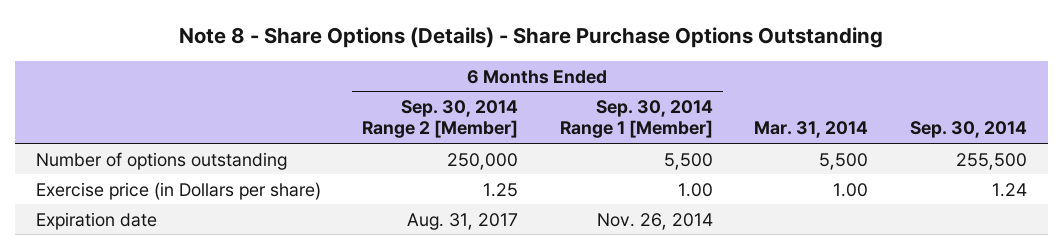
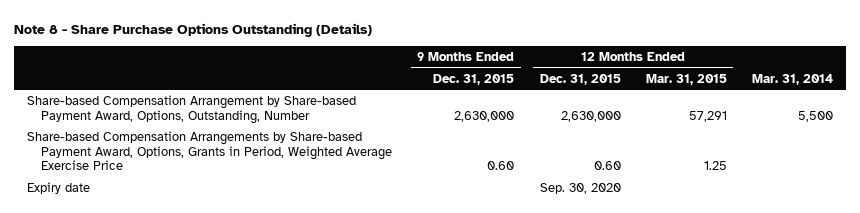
- Note 8 - Share Options (Details) - Share Purchase Options Outstanding
+ Note 8 - Share Purchase Options Outstanding (Details)
- | 6 Months Ended Sep. 30, 2014 Range 2 [Member] | 6 Months Ended Sep. 30, 2014 Range 1 [Member] | Mar. 31, 2014 | Sep. 30, 2014
+ | 9 Months Ended Dec. 31, 2015 | 12 Months Ended Dec. 31, 2015 | 12 Months Ended Mar. 31, 2015 | Mar. 31, 2014
- Number of options outstanding | 250,000 | 5,500 | 5,500 | 255,500
- Exercise price (in Dollars per share) | 1.25 | 1.00 | 1.00 | 1.24
- Expiration date | Aug. 31, 2017 | Nov. 26, 2014 | |
+ Share-based Compensation Arrangement by Share-based Payment Award, Options, Outstanding, Number | 2,630,000 | 2,630,000 | 57,291 | 5,500
+ Share-based Compensation Arrangements by Share-based Payment Award, Options, Grants in Period, Weighted Average Exercise Price | 0.60 | 0.60 | 1.25 |
+ Expiry date | | Sep. 30, 2020 | |

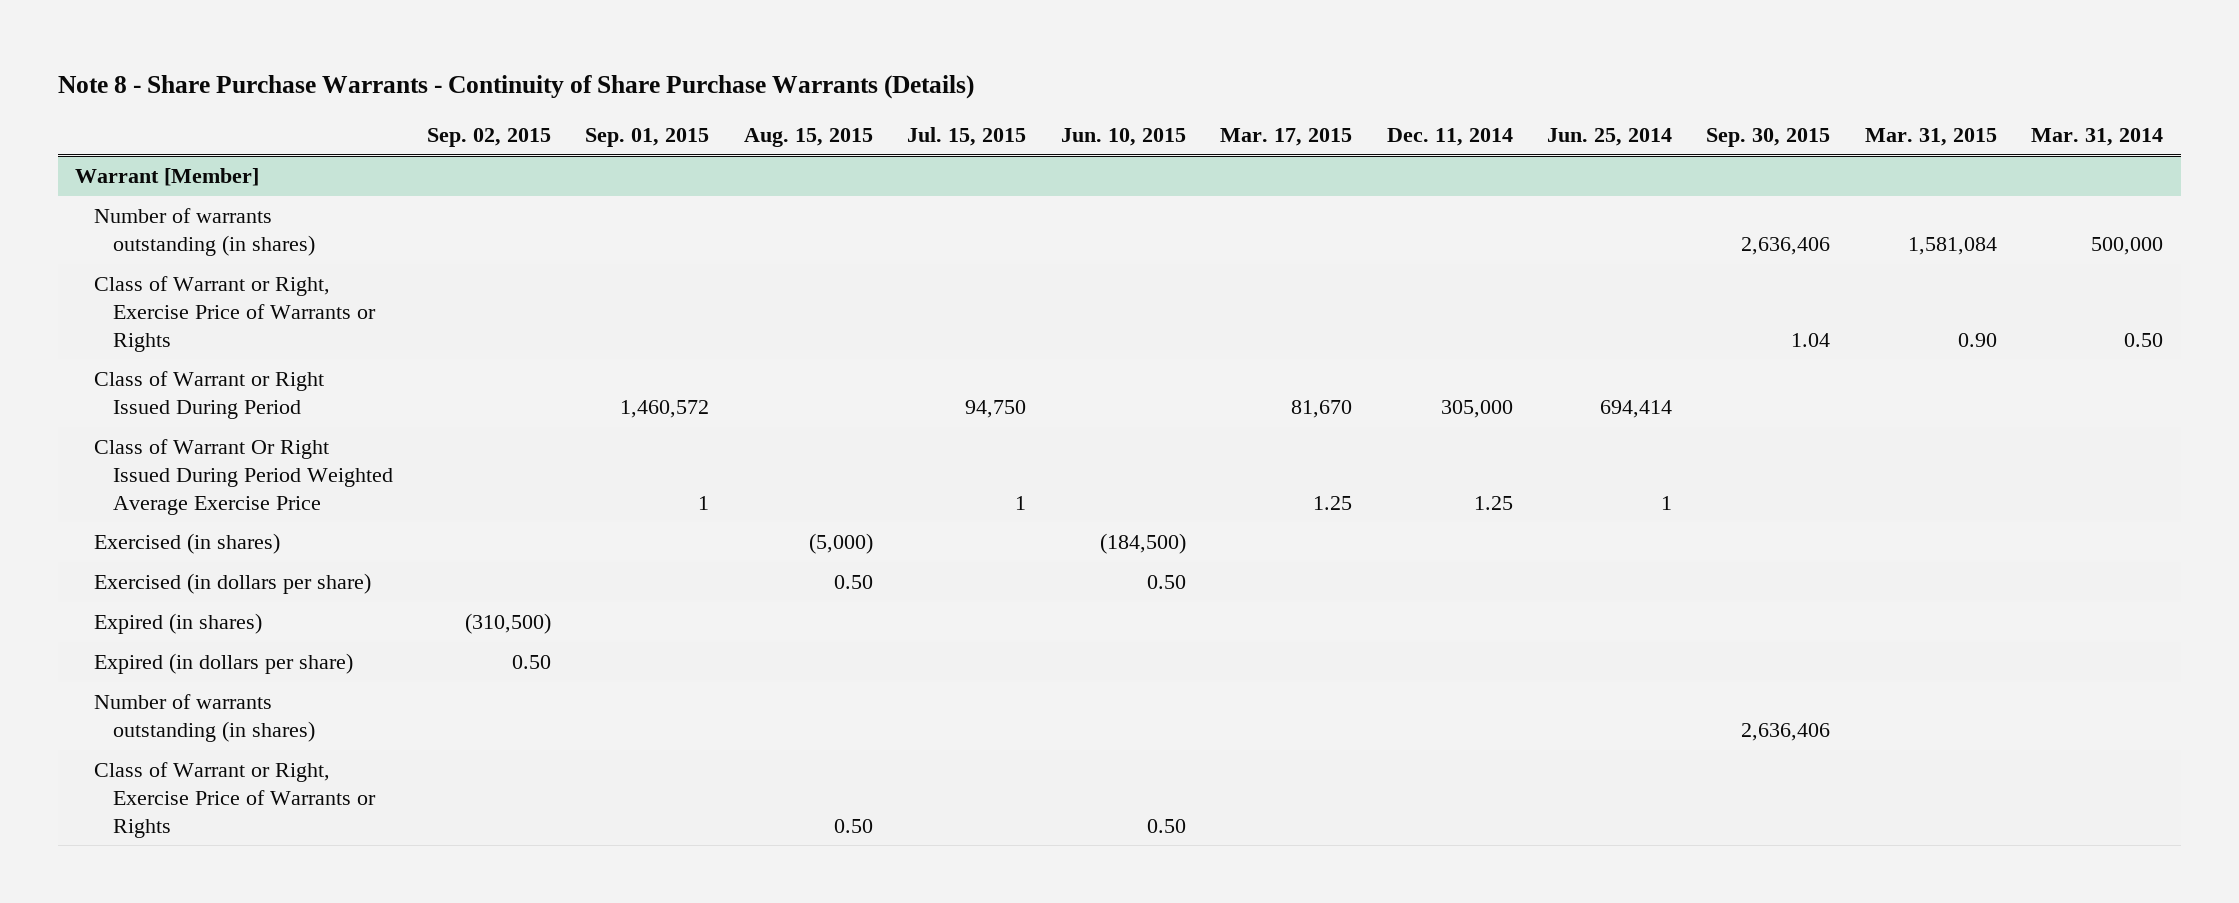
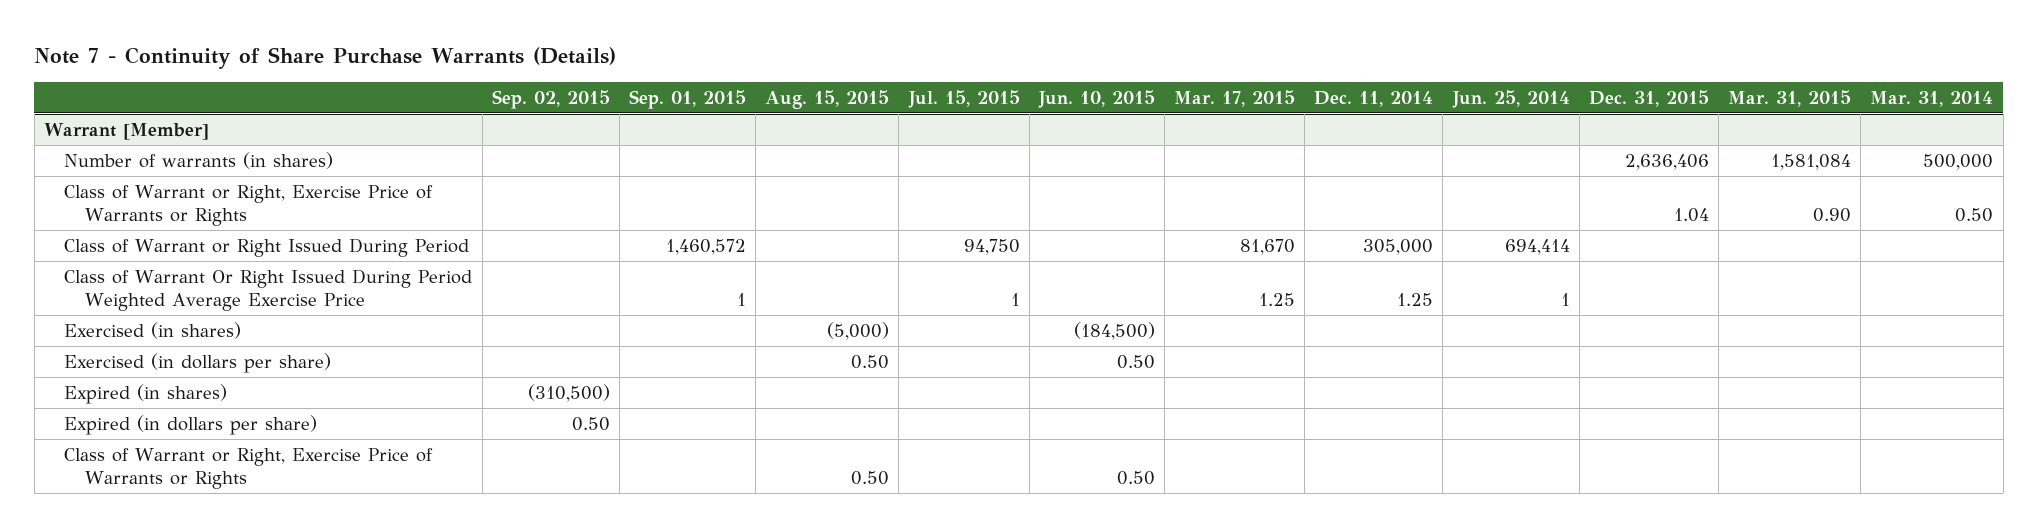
- Note 8 - Share Purchase Warrants - Continuity of Share Purchase Warrants (Details)
+ Note 7 - Continuity of Share Purchase Warrants (Details)
- | Sep. 02, 2015 | Sep. 01, 2015 | Aug. 15, 2015 | Jul. 15, 2015 | Jun. 10, 2015 | Mar. 17, 2015 | Dec. 11, 2014 | Jun. 25, 2014 | Sep. 30, 2015 | Mar. 31, 2015 | Mar. 31, 2014
+ | Sep. 02, 2015 | Sep. 01, 2015 | Aug. 15, 2015 | Jul. 15, 2015 | Jun. 10, 2015 | Mar. 17, 2015 | Dec. 11, 2014 | Jun. 25, 2014 | Dec. 31, 2015 | Mar. 31, 2015 | Mar. 31, 2014
@ Warrant [Member]
- Number of warrants outstanding (in shares) | | | | | | | | | 2,636,406 | 1,581,084 | 500,000
+ Number of warrants (in shares) | | | | | | | | | 2,636,406 | 1,581,084 | 500,000
- Number of warrants outstanding (in shares) | | | | | | | | | 2,636,406 | |

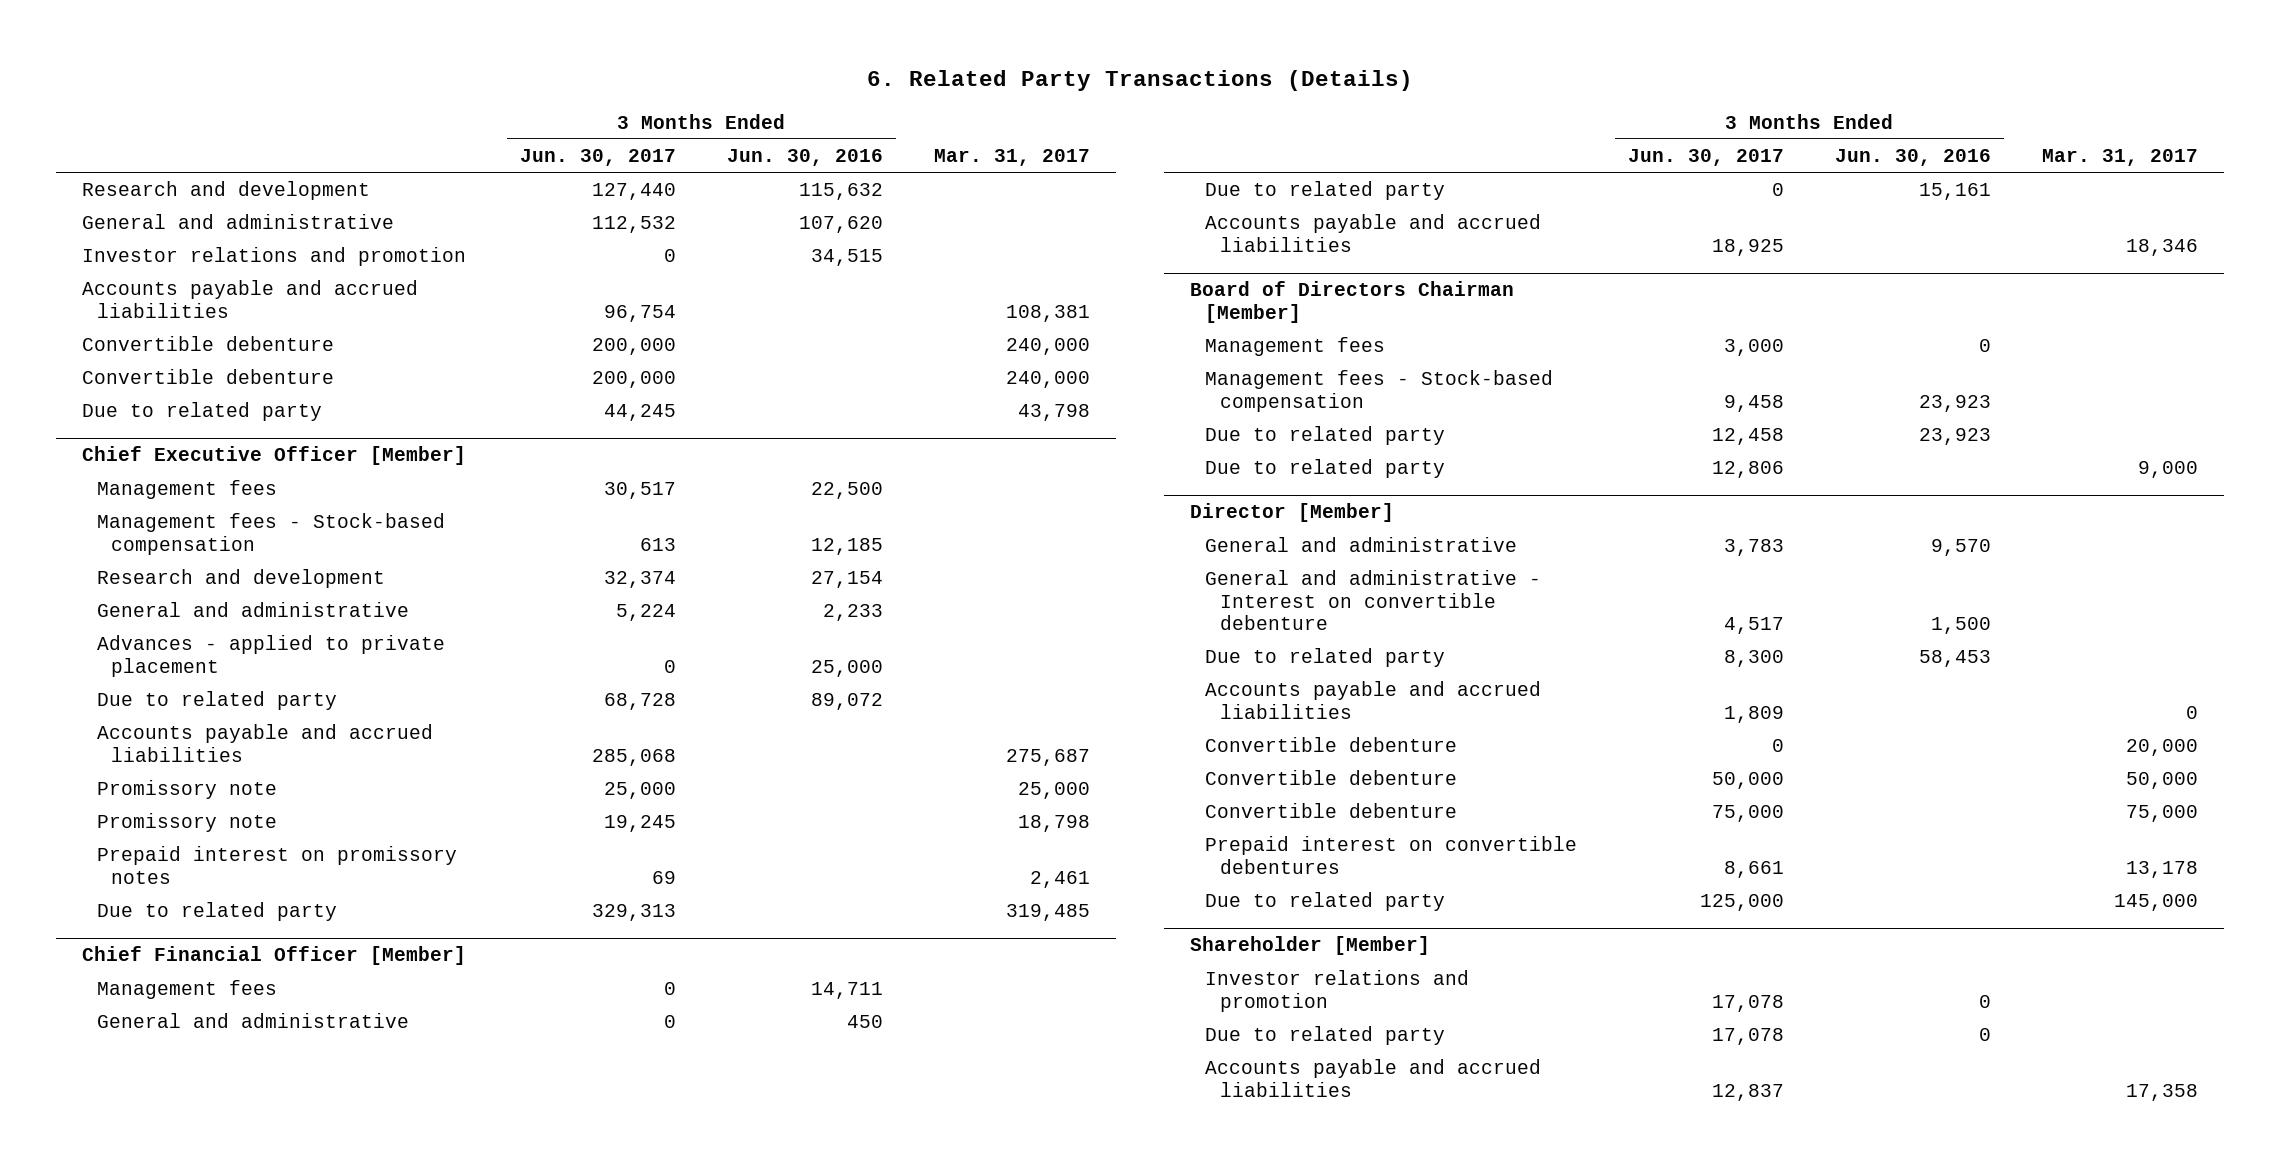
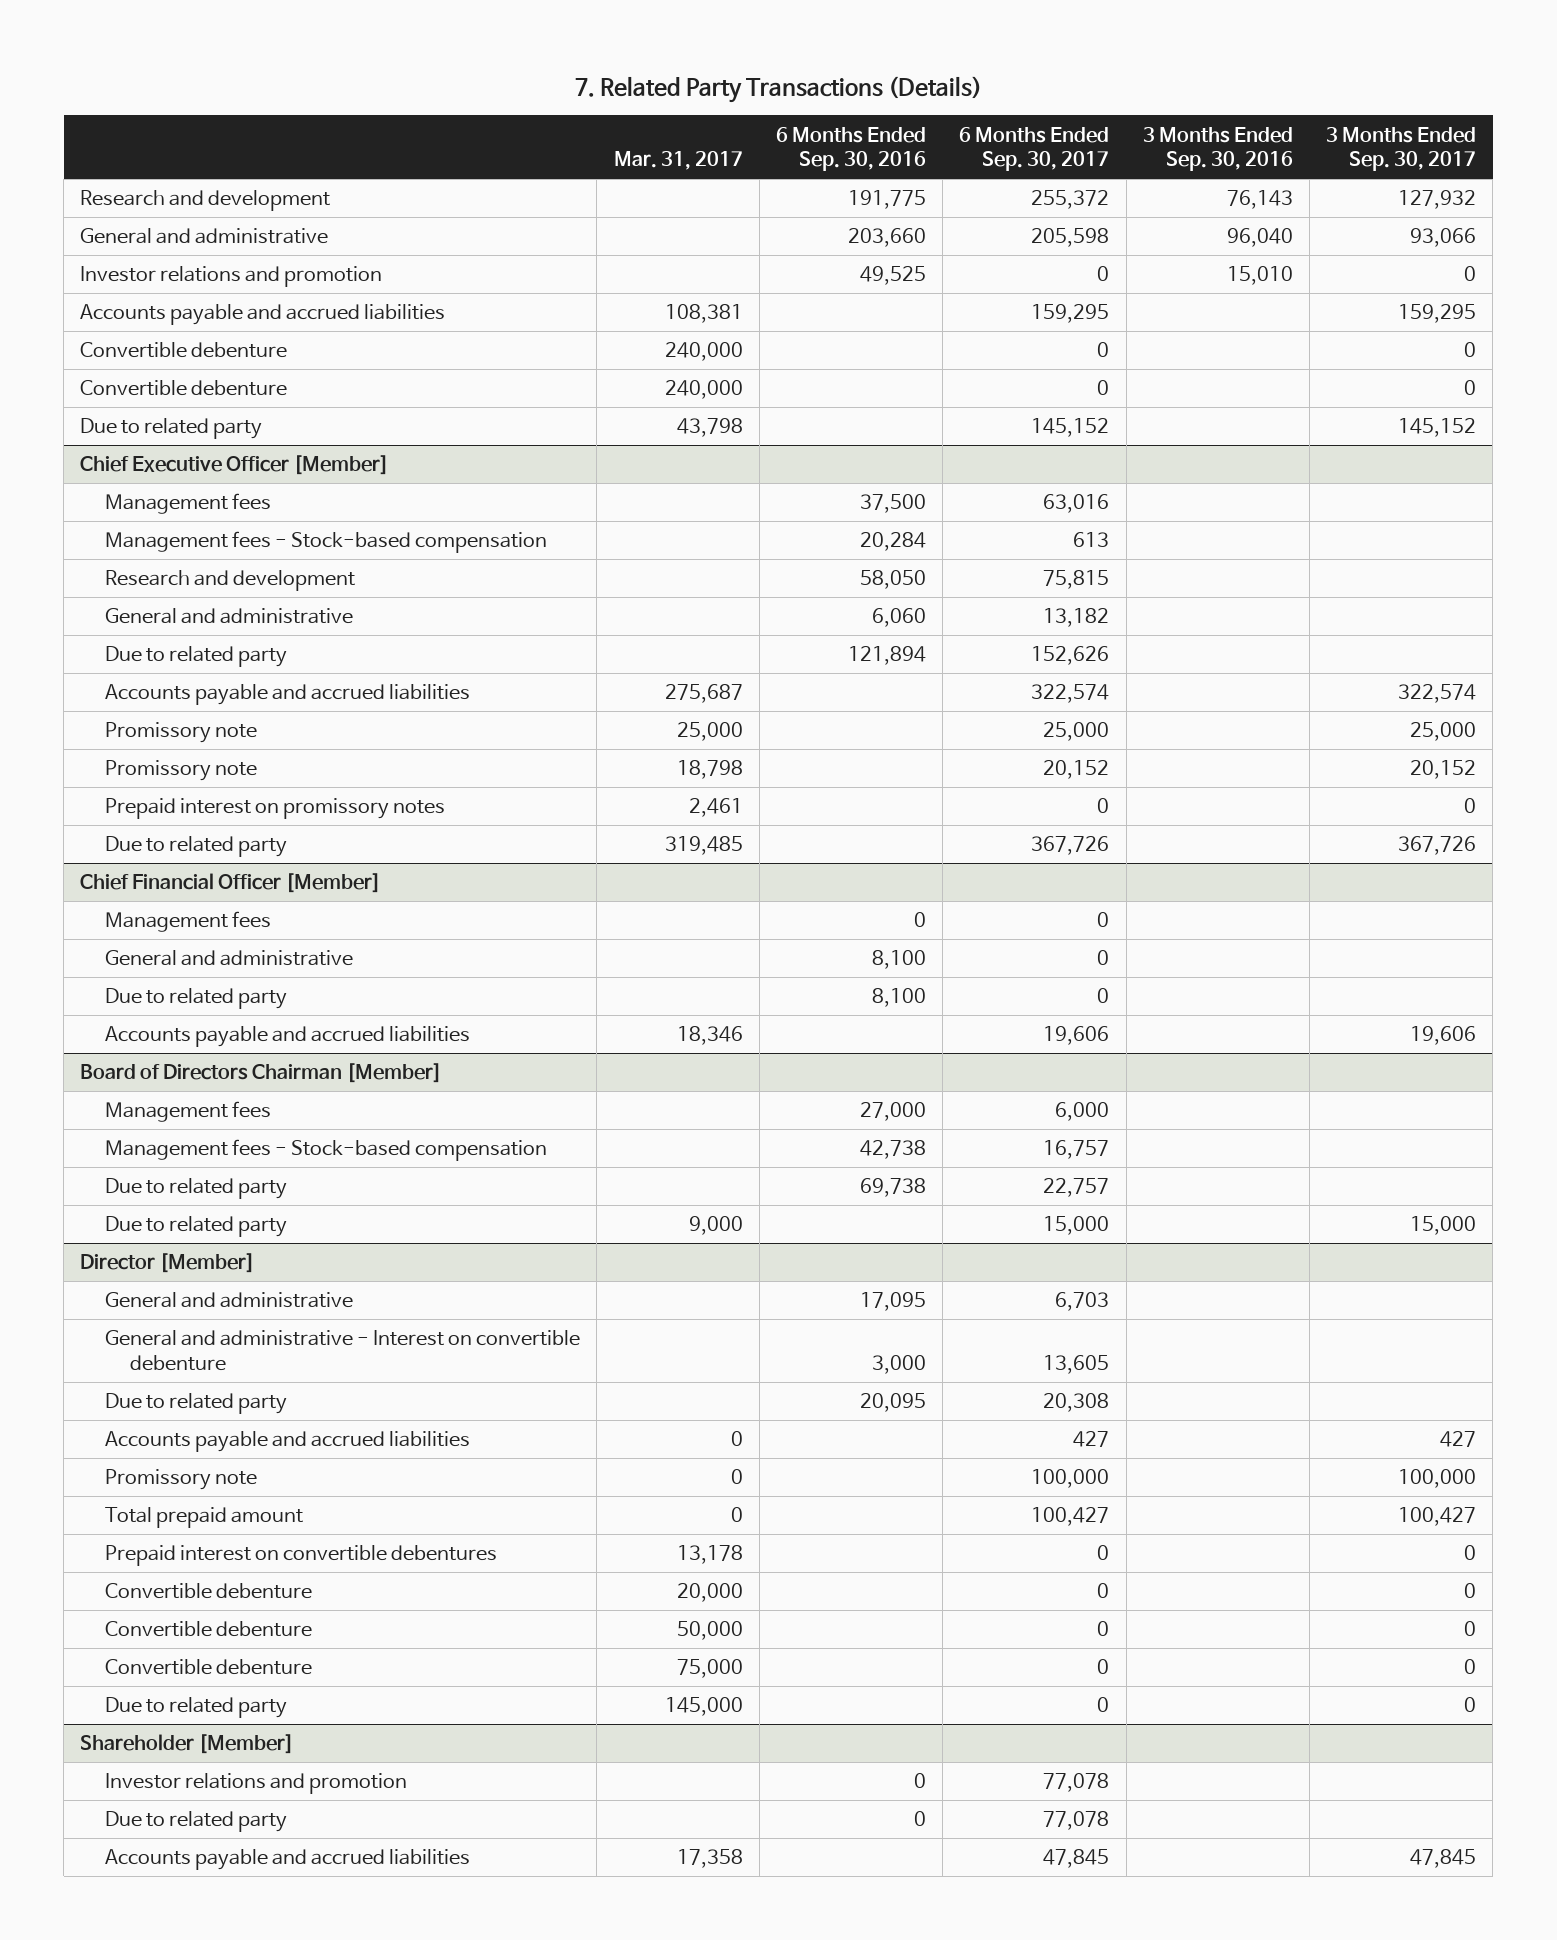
- 6. Related Party Transactions (Details)
+ 7. Related Party Transactions (Details)
- | 3 Months Ended Jun. 30, 2017 | 3 Months Ended Jun. 30, 2016 | Mar. 31, 2017
+ | Mar. 31, 2017 | 6 Months Ended Sep. 30, 2016 | 6 Months Ended Sep. 30, 2017 | 3 Months Ended Sep. 30, 2016 | 3 Months Ended Sep. 30, 2017
@ Chief Executive Officer [Member]
- Advances - applied to private placement | 0 | 25,000 |
@ Director [Member]
+ Promissory note | 0 | | 100,000 | | 100,000
+ Total prepaid amount | 0 | | 100,427 | | 100,427
moved up: Prepaid interest on convertible debentures | 13,178 | | 0 | | 0

